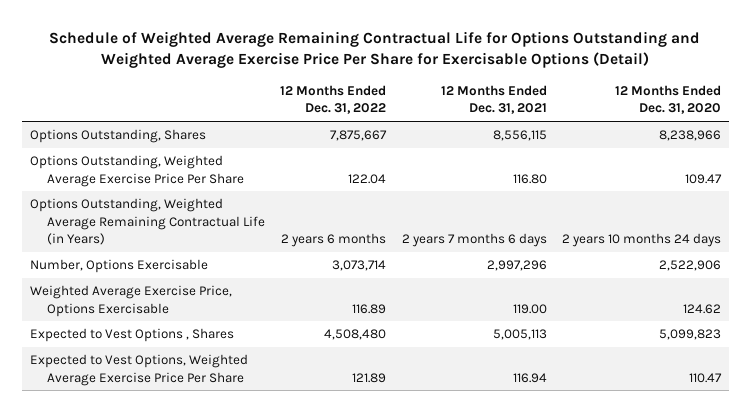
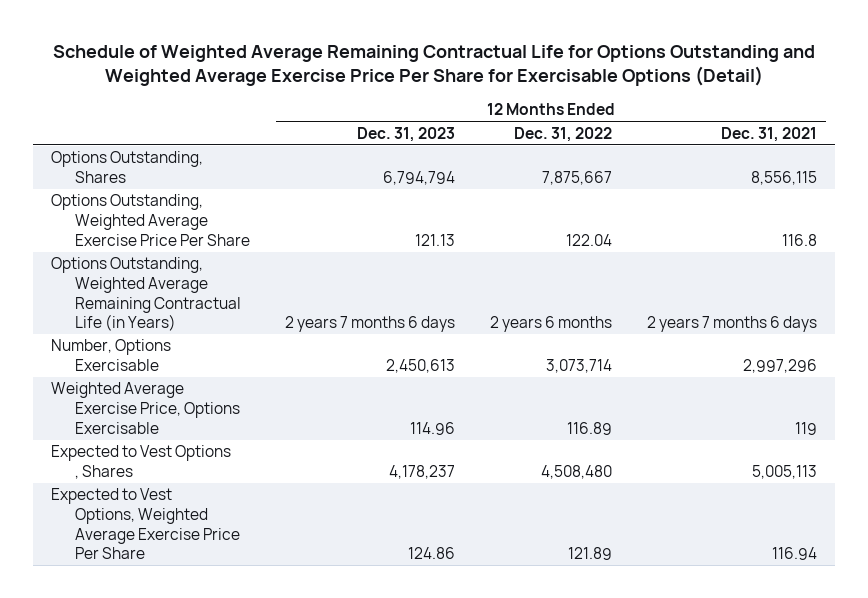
- | 12 Months Ended Dec. 31, 2022 | 12 Months Ended Dec. 31, 2021 | 12 Months Ended Dec. 31, 2020
+ | 12 Months Ended Dec. 31, 2023 | 12 Months Ended Dec. 31, 2022 | 12 Months Ended Dec. 31, 2021
- Options Outstanding, Weighted Average Exercise Price Per Share | 122.04 | 116.80 | 109.47
+ Options Outstanding, Weighted Average Exercise Price Per Share | 121.13 | 122.04 | 116.8
- Weighted Average Exercise Price, Options Exercisable | 116.89 | 119.00 | 124.62
+ Weighted Average Exercise Price, Options Exercisable | 114.96 | 116.89 | 119

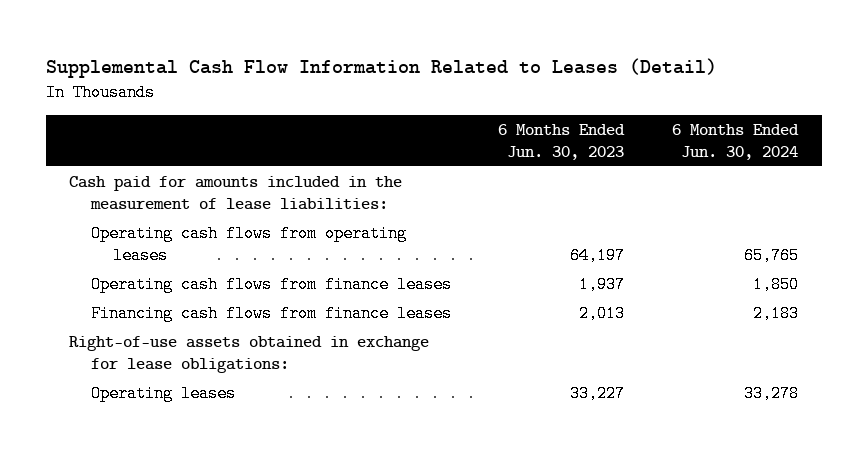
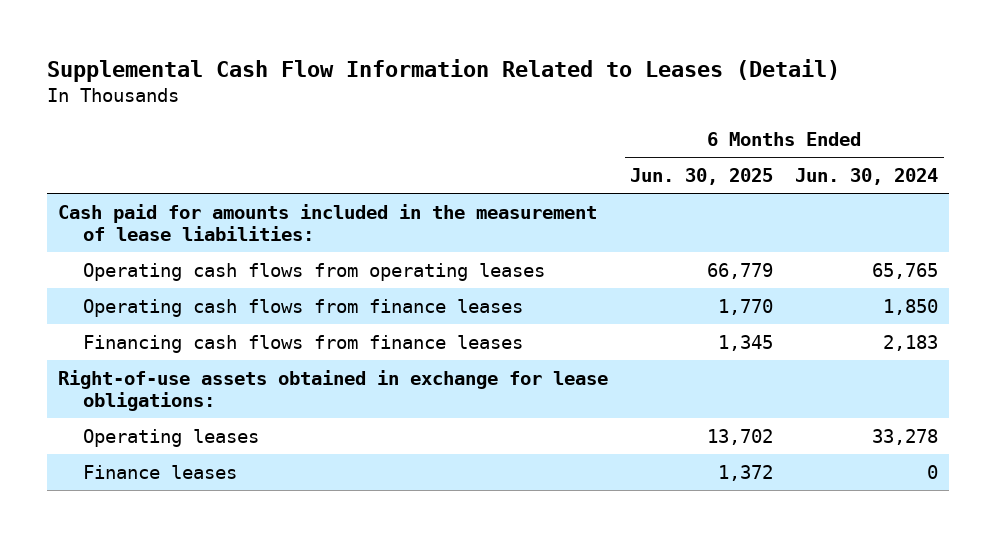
- | 6 Months Ended Jun. 30, 2023 | 6 Months Ended Jun. 30, 2024
+ | 6 Months Ended Jun. 30, 2025 | 6 Months Ended Jun. 30, 2024
+ Finance leases | 1,372 | 0

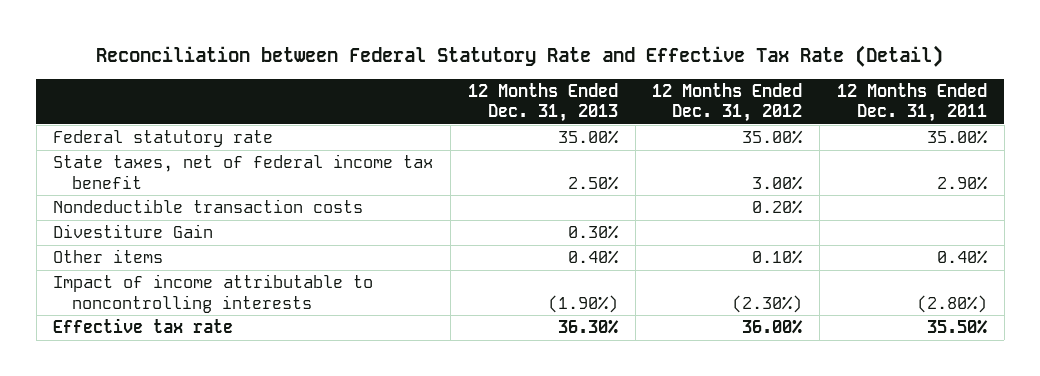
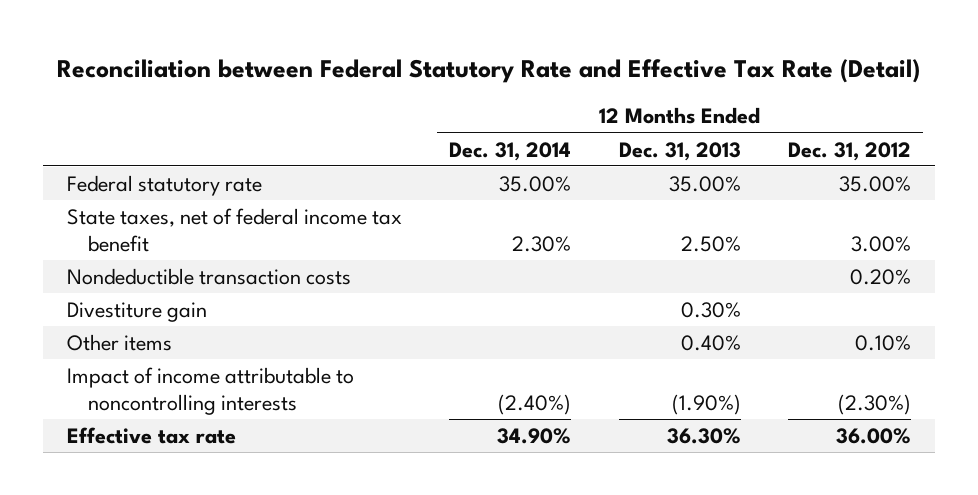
- | 12 Months Ended Dec. 31, 2013 | 12 Months Ended Dec. 31, 2012 | 12 Months Ended Dec. 31, 2011
+ | 12 Months Ended Dec. 31, 2014 | 12 Months Ended Dec. 31, 2013 | 12 Months Ended Dec. 31, 2012
- Divestiture Gain | 0.30% | |
+ Divestiture gain | | 0.30% |

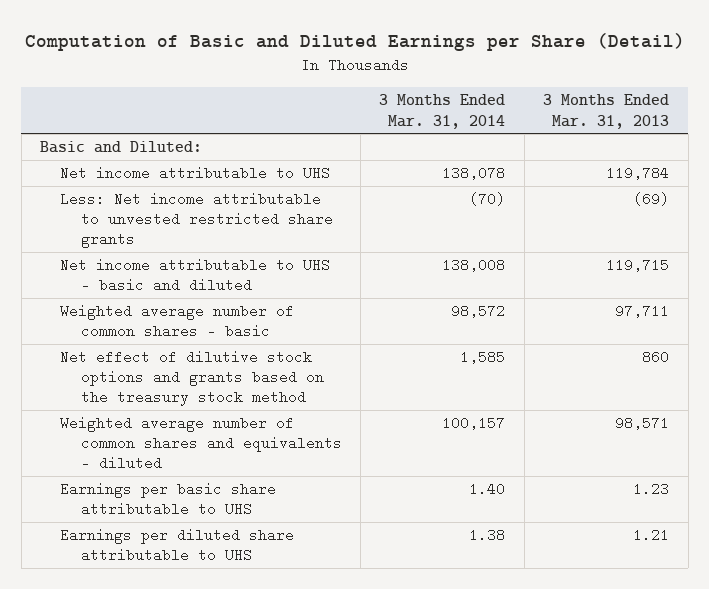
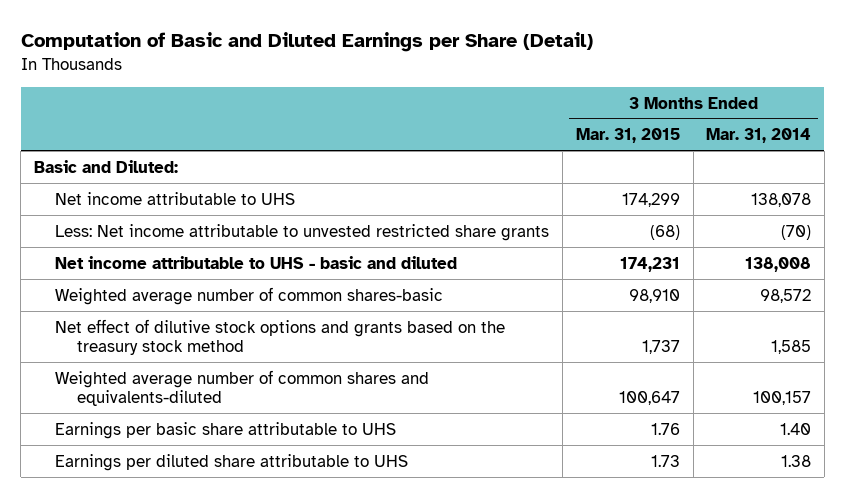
- | 3 Months Ended Mar. 31, 2014 | 3 Months Ended Mar. 31, 2013
+ | 3 Months Ended Mar. 31, 2015 | 3 Months Ended Mar. 31, 2014
- Weighted average number of common shares - basic | 98,572 | 97,711
+ Weighted average number of common shares-basic | 98,910 | 98,572
- Weighted average number of common shares and equivalents - diluted | 100,157 | 98,571
+ Weighted average number of common shares and equivalents-diluted | 100,647 | 100,157

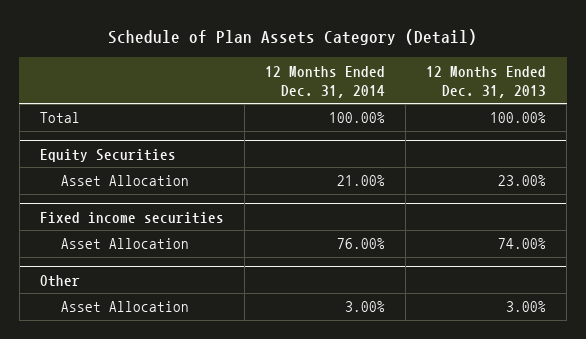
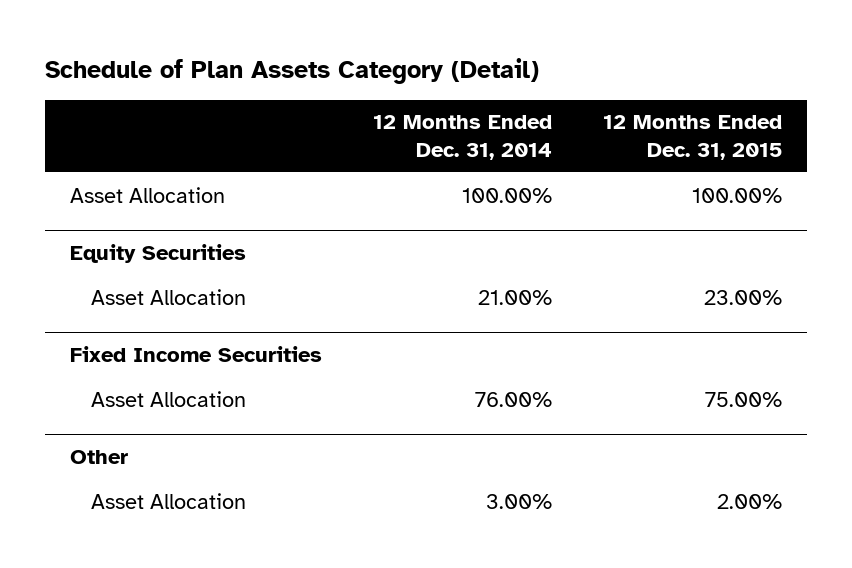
- | 12 Months Ended Dec. 31, 2014 | 12 Months Ended Dec. 31, 2013
+ | 12 Months Ended Dec. 31, 2014 | 12 Months Ended Dec. 31, 2015
- Total | 100.00% | 100.00%
+ Asset Allocation | 100.00% | 100.00%
- Fixed income securities
+ Fixed Income Securities

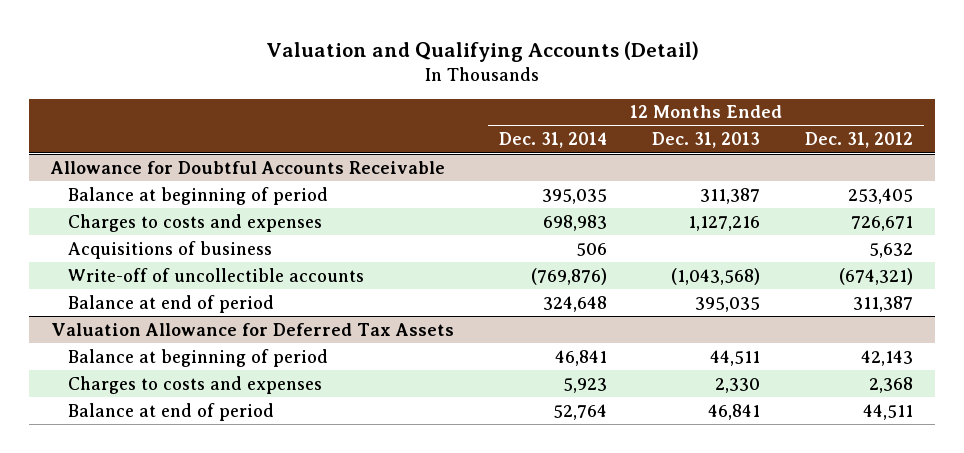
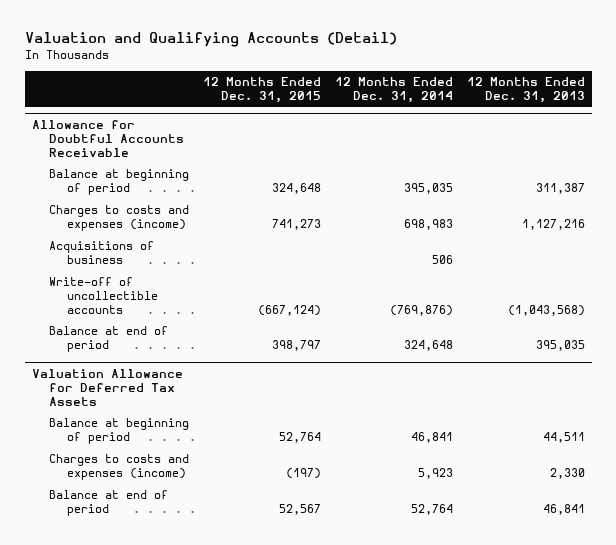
- | 12 Months Ended Dec. 31, 2014 | 12 Months Ended Dec. 31, 2013 | 12 Months Ended Dec. 31, 2012
+ | 12 Months Ended Dec. 31, 2015 | 12 Months Ended Dec. 31, 2014 | 12 Months Ended Dec. 31, 2013
@ Allowance for Doubtful Accounts Receivable
- Charges to costs and expenses | 698,983 | 1,127,216 | 726,671
+ Charges to costs and expenses (income) | 741,273 | 698,983 | 1,127,216
@ Valuation Allowance for Deferred Tax Assets
- Charges to costs and expenses | 5,923 | 2,330 | 2,368
+ Charges to costs and expenses (income) | (197) | 5,923 | 2,330

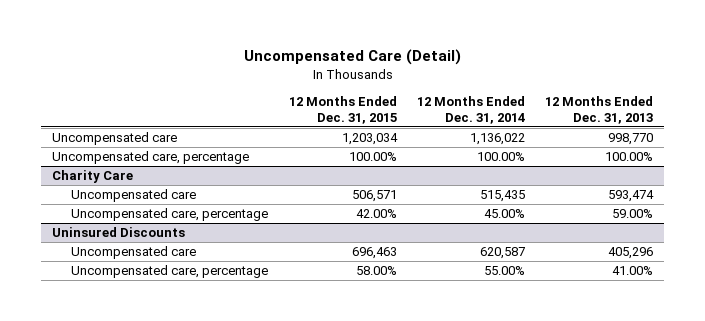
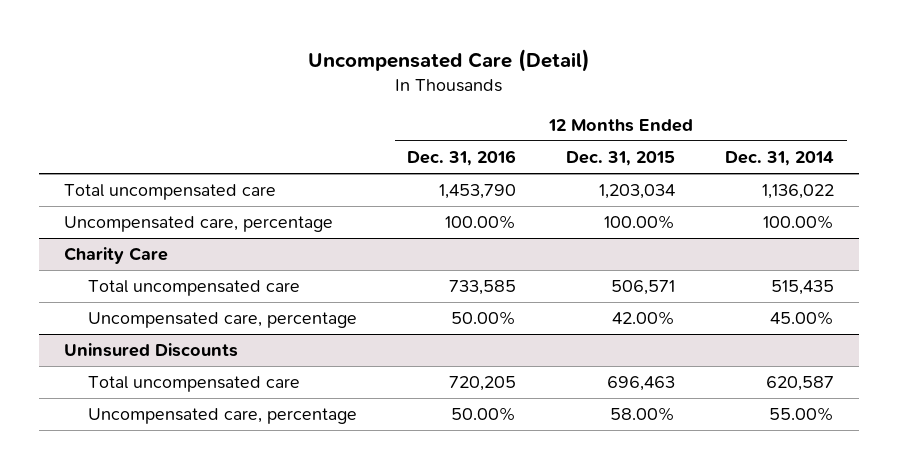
- | 12 Months Ended Dec. 31, 2015 | 12 Months Ended Dec. 31, 2014 | 12 Months Ended Dec. 31, 2013
+ | 12 Months Ended Dec. 31, 2016 | 12 Months Ended Dec. 31, 2015 | 12 Months Ended Dec. 31, 2014
- Uncompensated care | 1,203,034 | 1,136,022 | 998,770
+ Total uncompensated care | 1,453,790 | 1,203,034 | 1,136,022
@ Charity Care
- Uncompensated care | 506,571 | 515,435 | 593,474
+ Total uncompensated care | 733,585 | 506,571 | 515,435
@ Uninsured Discounts
- Uncompensated care | 696,463 | 620,587 | 405,296
+ Total uncompensated care | 720,205 | 696,463 | 620,587

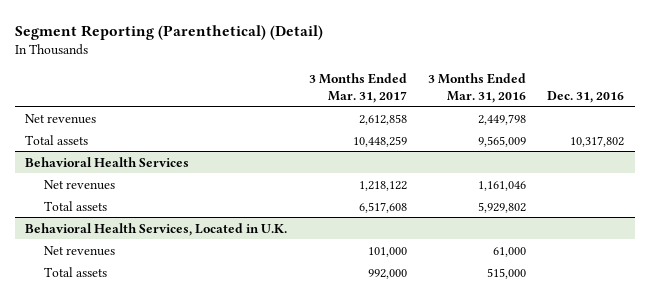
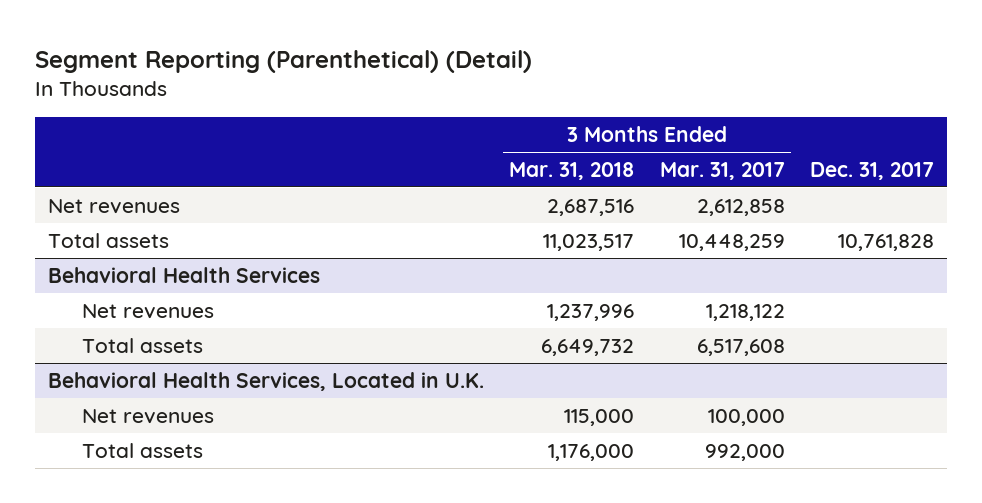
- | 3 Months Ended Mar. 31, 2017 | 3 Months Ended Mar. 31, 2016 | Dec. 31, 2016
+ | 3 Months Ended Mar. 31, 2018 | 3 Months Ended Mar. 31, 2017 | Dec. 31, 2017
@ Behavioral Health Services, Located in U.K.
- Net revenues | 101,000 | 61,000 |
+ Net revenues | 115,000 | 100,000 |

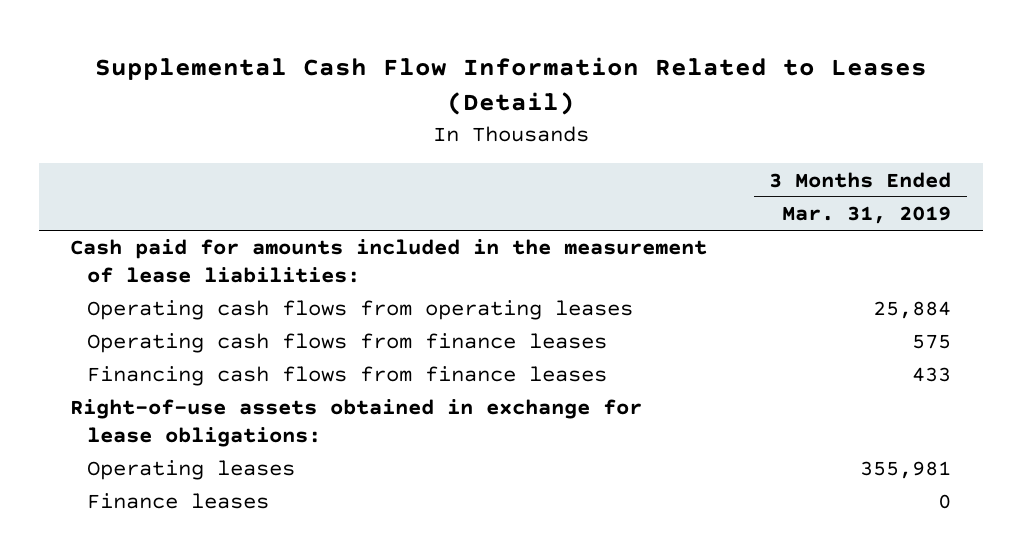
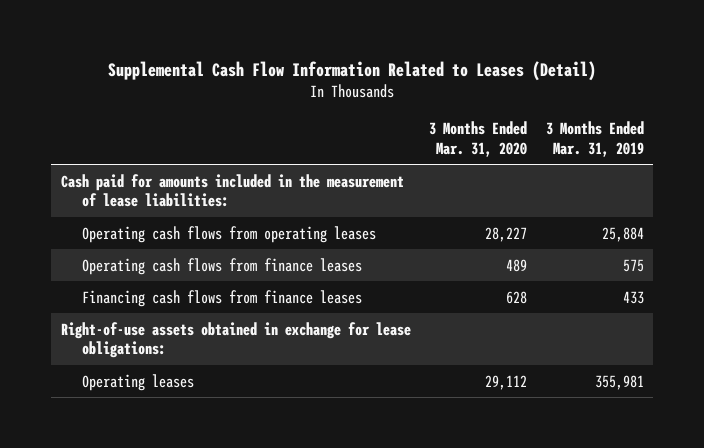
- | 3 Months Ended Mar. 31, 2019
+ | 3 Months Ended Mar. 31, 2020 | 3 Months Ended Mar. 31, 2019
- Finance leases | 0

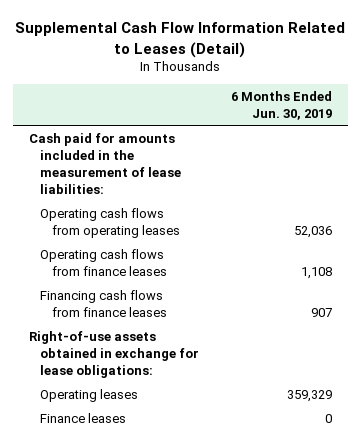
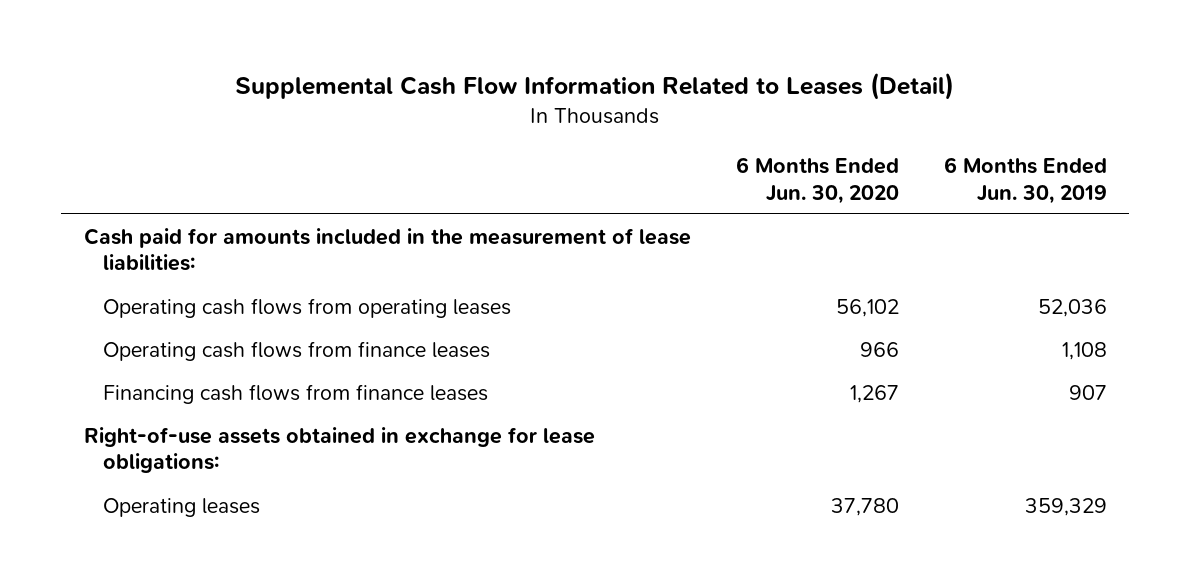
- | 6 Months Ended Jun. 30, 2019
+ | 6 Months Ended Jun. 30, 2020 | 6 Months Ended Jun. 30, 2019
- Finance leases | 0

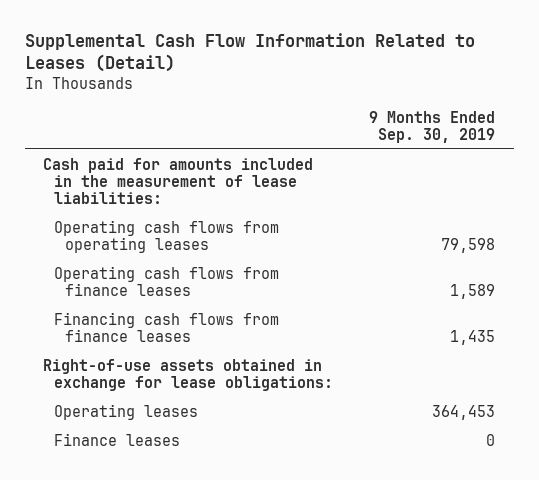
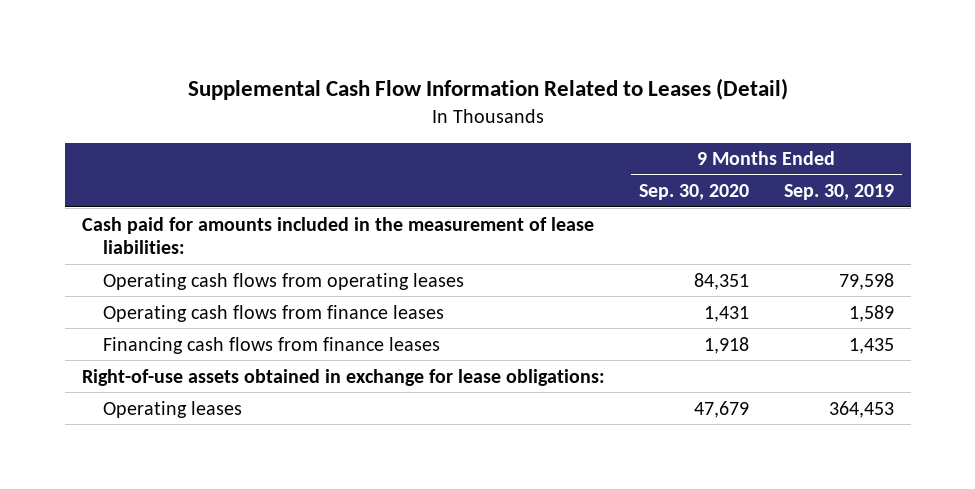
- | 9 Months Ended Sep. 30, 2019
+ | 9 Months Ended Sep. 30, 2020 | 9 Months Ended Sep. 30, 2019
- Finance leases | 0

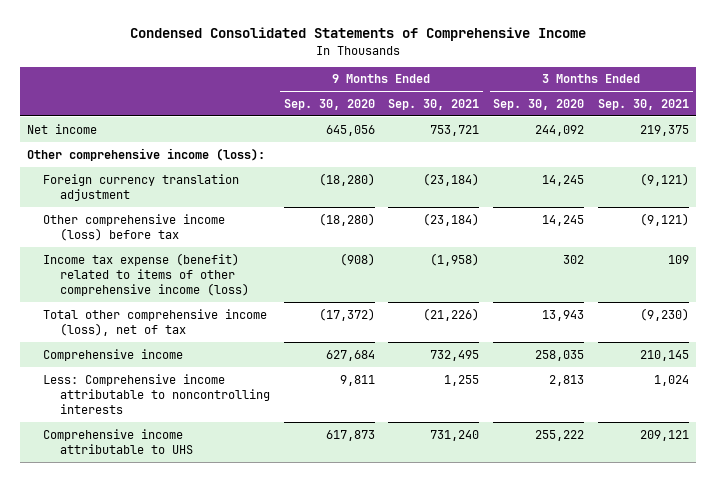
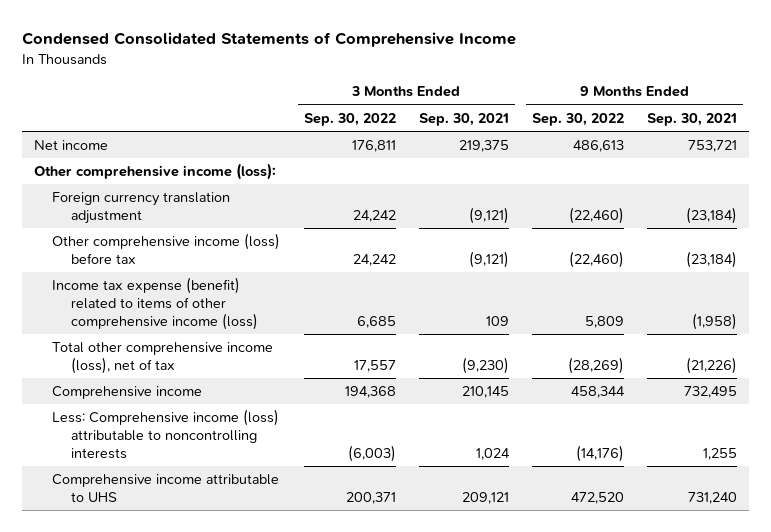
- | 9 Months Ended Sep. 30, 2020 | 9 Months Ended Sep. 30, 2021 | 3 Months Ended Sep. 30, 2020 | 3 Months Ended Sep. 30, 2021
+ | 3 Months Ended Sep. 30, 2022 | 3 Months Ended Sep. 30, 2021 | 9 Months Ended Sep. 30, 2022 | 9 Months Ended Sep. 30, 2021
- Less: Comprehensive income attributable to noncontrolling interests | 9,811 | 1,255 | 2,813 | 1,024
+ Less: Comprehensive income (loss) attributable to noncontrolling interests | (6,003) | 1,024 | (14,176) | 1,255

